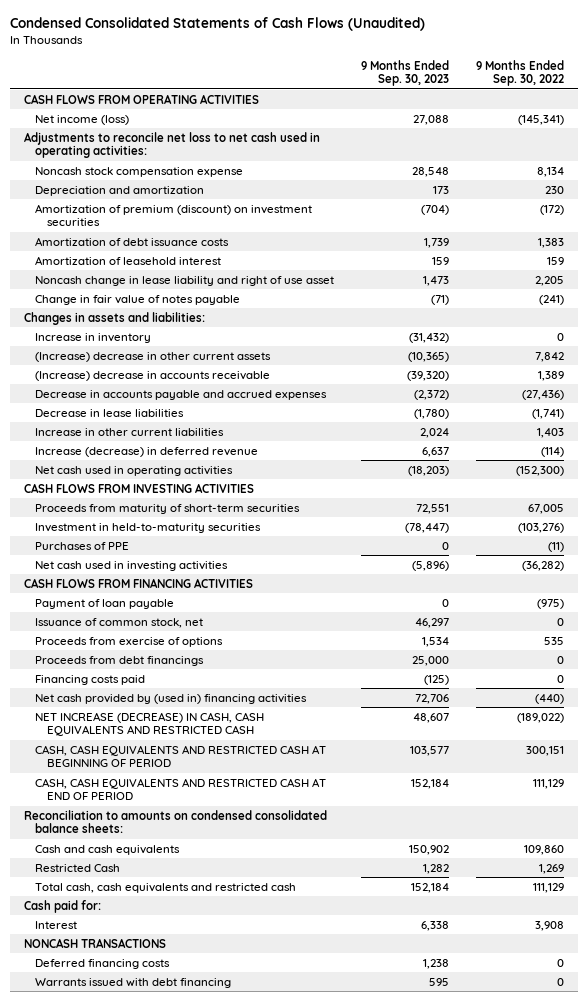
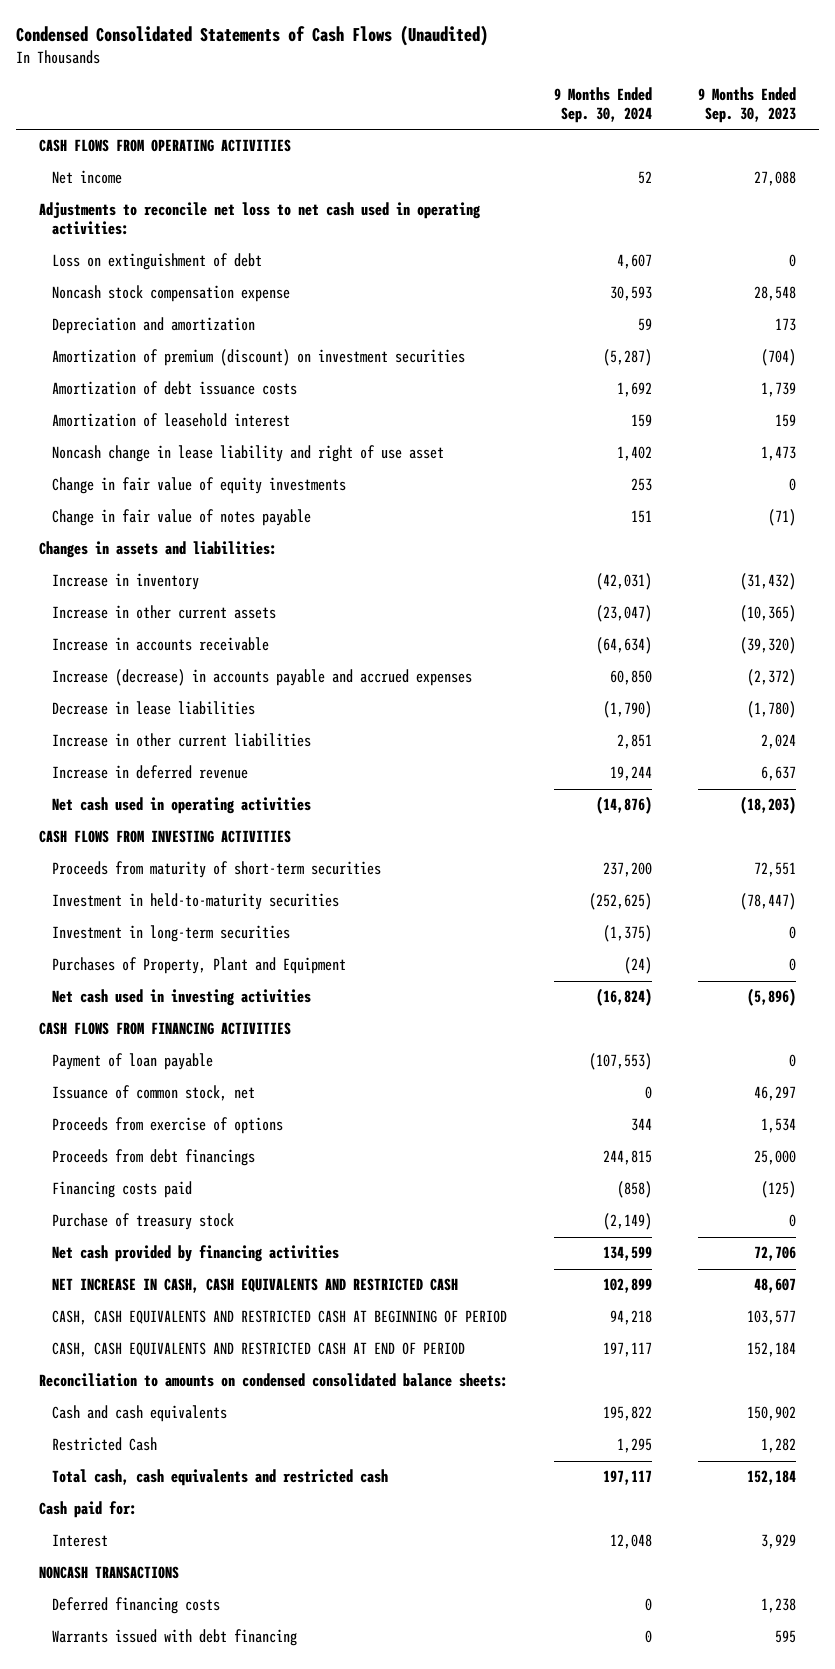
- | 9 Months Ended Sep. 30, 2023 | 9 Months Ended Sep. 30, 2022
+ | 9 Months Ended Sep. 30, 2024 | 9 Months Ended Sep. 30, 2023
- Net income (loss) | 27,088 | (145,341)
+ Net income | 52 | 27,088
+ Loss on extinguishment of debt | 4,607 | 0
+ Change in fair value of equity investments | 253 | 0
- (Increase) decrease in other current assets | (10,365) | 7,842
- (Increase) decrease in accounts receivable | (39,320) | 1,389
- Decrease in accounts payable and accrued expenses | (2,372) | (27,436)
+ Increase in other current assets | (23,047) | (10,365)
+ Increase in accounts receivable | (64,634) | (39,320)
+ Increase (decrease) in accounts payable and accrued expenses | 60,850 | (2,372)
- Increase (decrease) in deferred revenue | 6,637 | (114)
+ Increase in deferred revenue | 19,244 | 6,637
- Purchases of PPE | 0 | (11)
+ Investment in long-term securities | (1,375) | 0
+ Purchases of Property, Plant and Equipment | (24) | 0
- Net cash provided by (used in) financing activities | 72,706 | (440)
- NET INCREASE (DECREASE) IN CASH, CASH EQUIVALENTS AND RESTRICTED CASH | 48,607 | (189,022)
+ Purchase of treasury stock | (2,149) | 0
+ Net cash provided by financing activities | 134,599 | 72,706
+ NET INCREASE IN CASH, CASH EQUIVALENTS AND RESTRICTED CASH | 102,899 | 48,607
- Interest | 6,338 | 3,908
+ Interest | 12,048 | 3,929

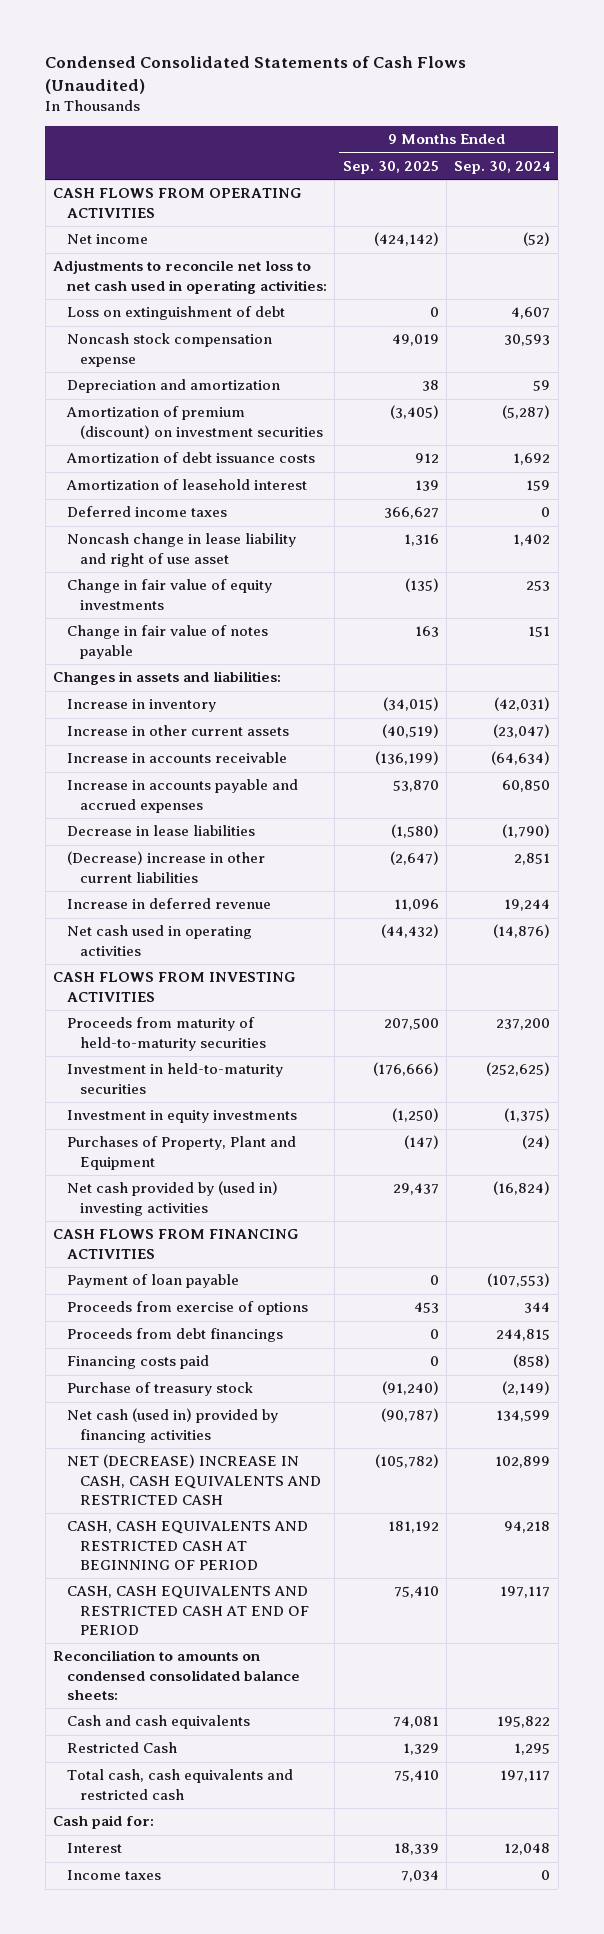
- | 9 Months Ended Sep. 30, 2024 | 9 Months Ended Sep. 30, 2023
+ | 9 Months Ended Sep. 30, 2025 | 9 Months Ended Sep. 30, 2024
- Net income | 52 | 27,088
+ Net income | (424,142) | (52)
+ Deferred income taxes | 366,627 | 0
- Increase (decrease) in accounts payable and accrued expenses | 60,850 | (2,372)
+ Increase in accounts payable and accrued expenses | 53,870 | 60,850
- Increase in other current liabilities | 2,851 | 2,024
+ (Decrease) increase in other current liabilities | (2,647) | 2,851
- Proceeds from maturity of short-term securities | 237,200 | 72,551
+ Proceeds from maturity of held-to-maturity securities | 207,500 | 237,200
- Investment in long-term securities | (1,375) | 0
+ Investment in equity investments | (1,250) | (1,375)
- Net cash used in investing activities | (16,824) | (5,896)
+ Net cash provided by (used in) investing activities | 29,437 | (16,824)
- Issuance of common stock, net | 0 | 46,297
- Net cash provided by financing activities | 134,599 | 72,706
- NET INCREASE IN CASH, CASH EQUIVALENTS AND RESTRICTED CASH | 102,899 | 48,607
+ Net cash (used in) provided by financing activities | (90,787) | 134,599
+ NET (DECREASE) INCREASE IN CASH, CASH EQUIVALENTS AND RESTRICTED CASH | (105,782) | 102,899
- NONCASH TRANSACTIONS
- Deferred financing costs | 0 | 1,238
- Warrants issued with debt financing | 0 | 595
+ Income taxes | 7,034 | 0

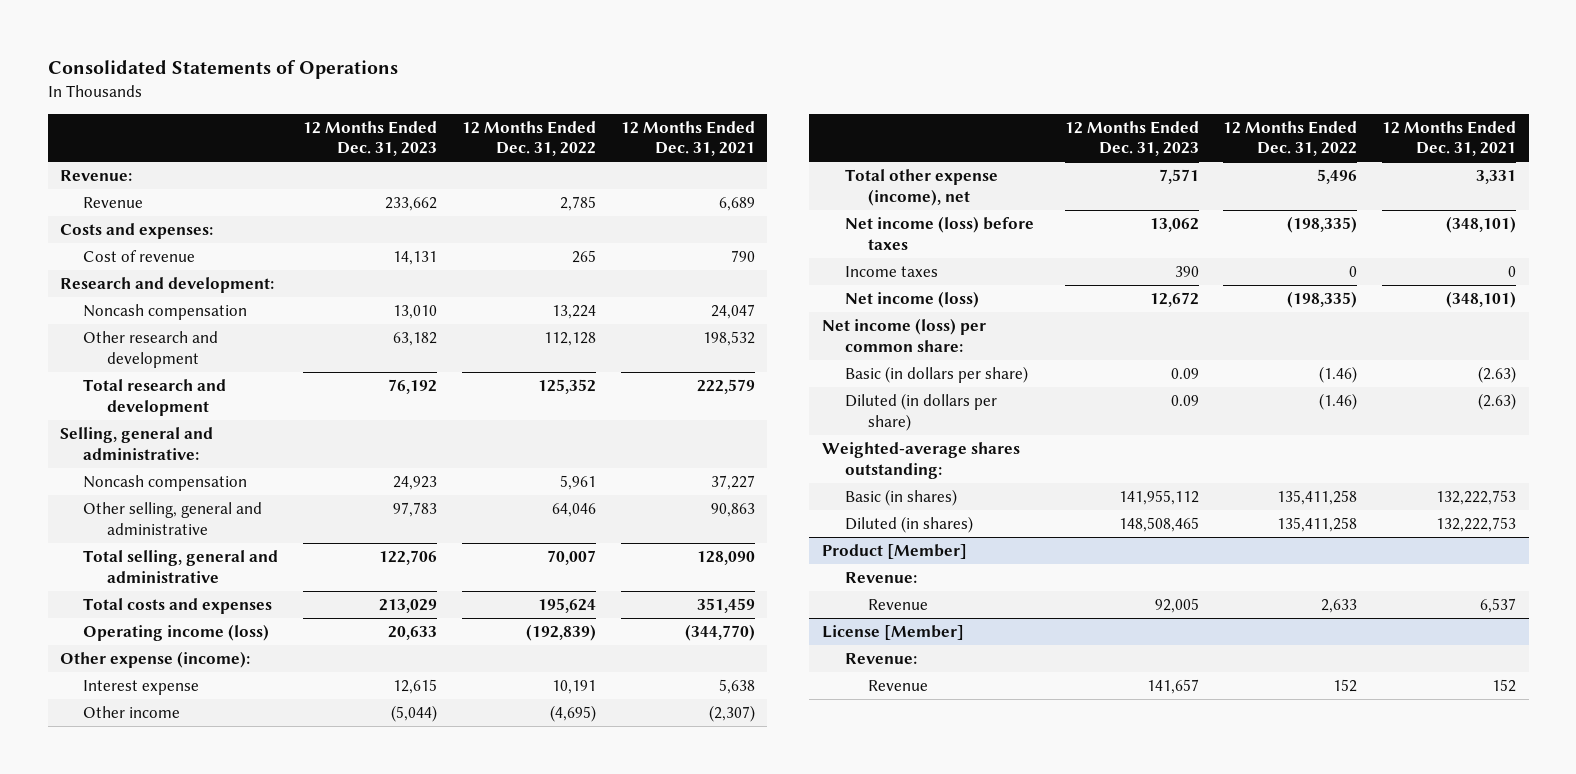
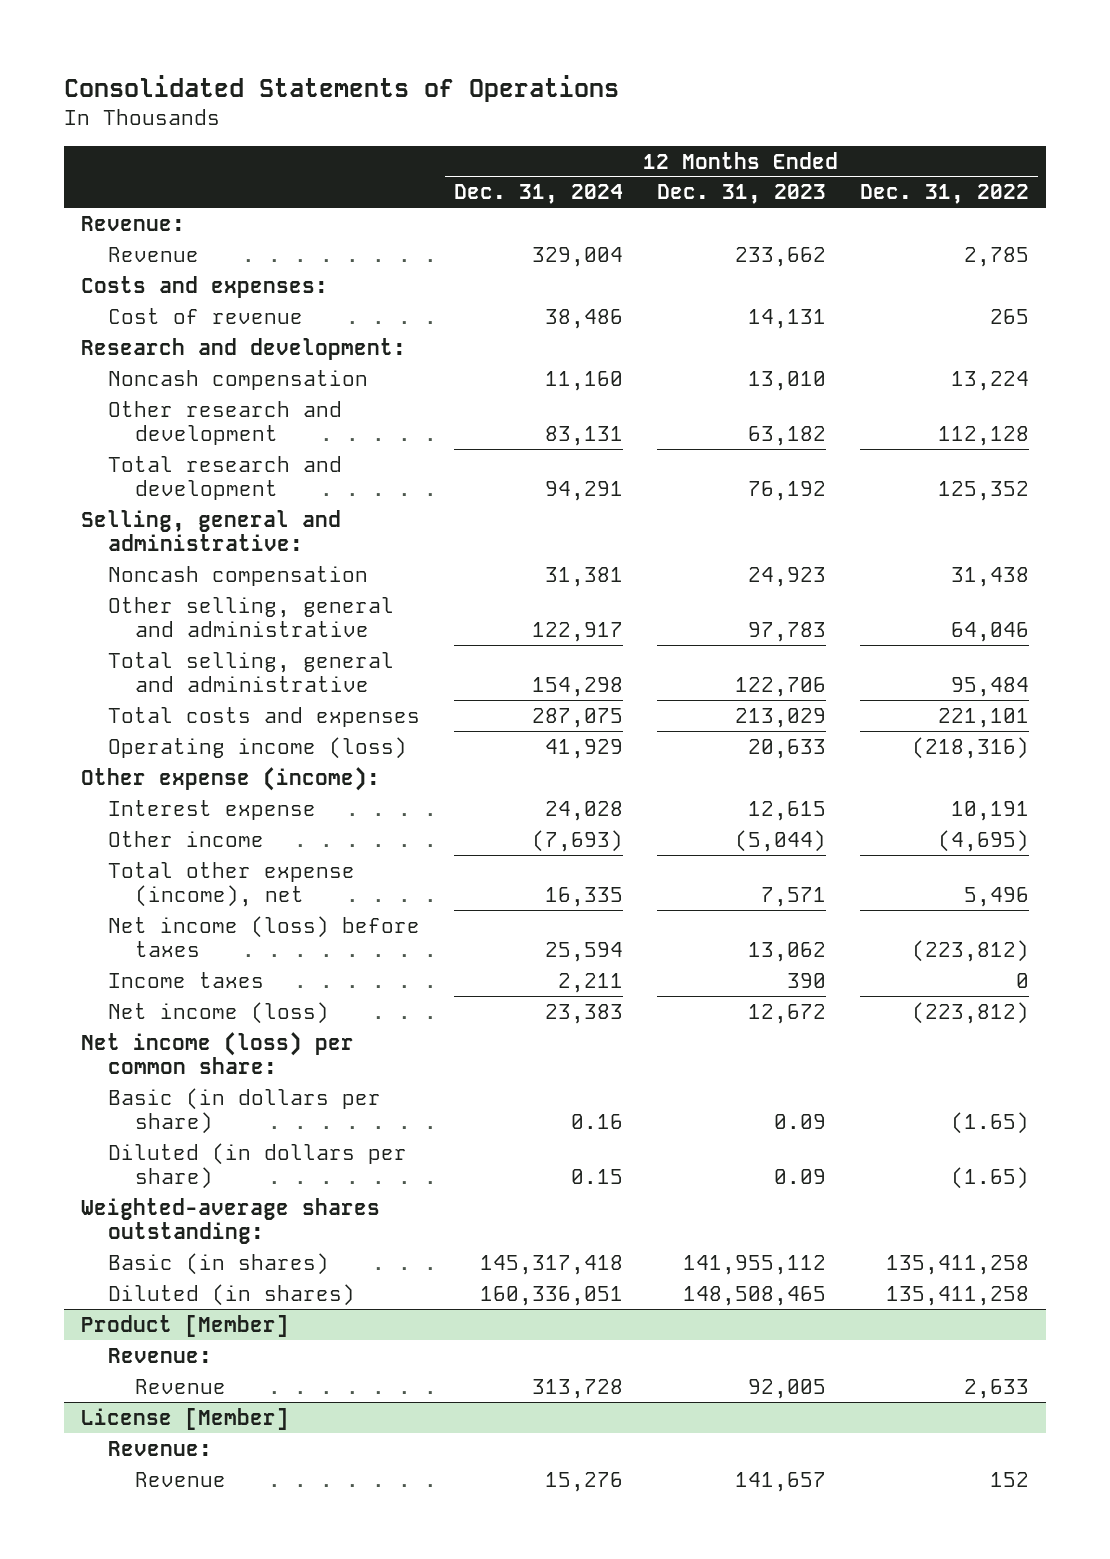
- | 12 Months Ended Dec. 31, 2023 | 12 Months Ended Dec. 31, 2022 | 12 Months Ended Dec. 31, 2021
+ | 12 Months Ended Dec. 31, 2024 | 12 Months Ended Dec. 31, 2023 | 12 Months Ended Dec. 31, 2022
- Noncash compensation | 24,923 | 5,961 | 37,227
+ Noncash compensation | 31,381 | 24,923 | 31,438
- Total selling, general and administrative | 122,706 | 70,007 | 128,090
- Total costs and expenses | 213,029 | 195,624 | 351,459
- Operating income (loss) | 20,633 | (192,839) | (344,770)
+ Total selling, general and administrative | 154,298 | 122,706 | 95,484
+ Total costs and expenses | 287,075 | 213,029 | 221,101
+ Operating income (loss) | 41,929 | 20,633 | (218,316)
- Net income (loss) before taxes | 13,062 | (198,335) | (348,101)
+ Net income (loss) before taxes | 25,594 | 13,062 | (223,812)
- Net income (loss) | 12,672 | (198,335) | (348,101)
+ Net income (loss) | 23,383 | 12,672 | (223,812)
- Basic (in dollars per share) | 0.09 | (1.46) | (2.63)
- Diluted (in dollars per share) | 0.09 | (1.46) | (2.63)
+ Basic (in dollars per share) | 0.16 | 0.09 | (1.65)
+ Diluted (in dollars per share) | 0.15 | 0.09 | (1.65)

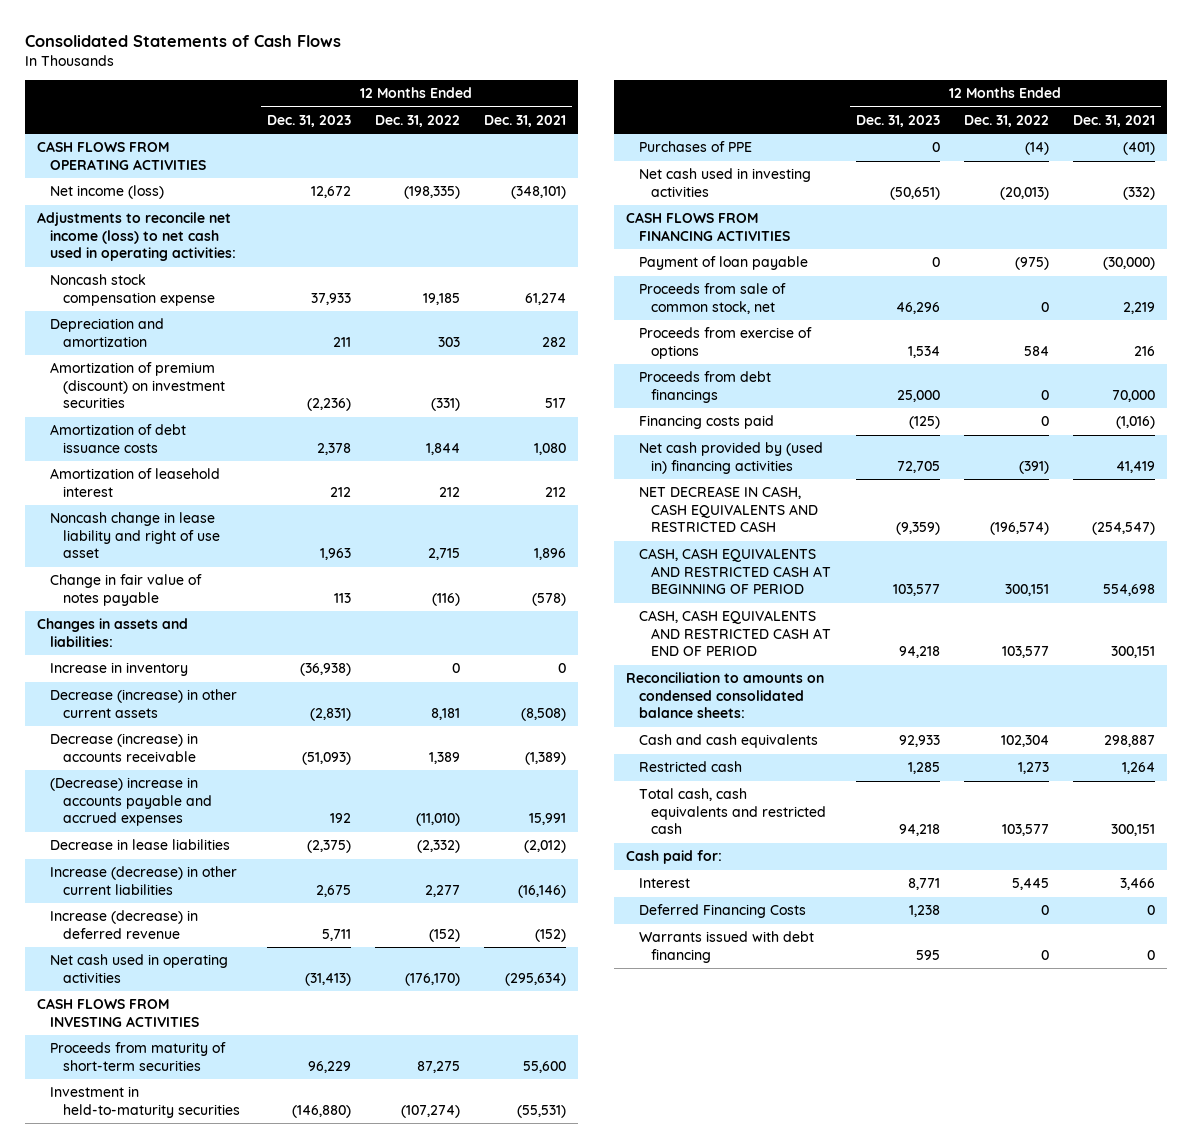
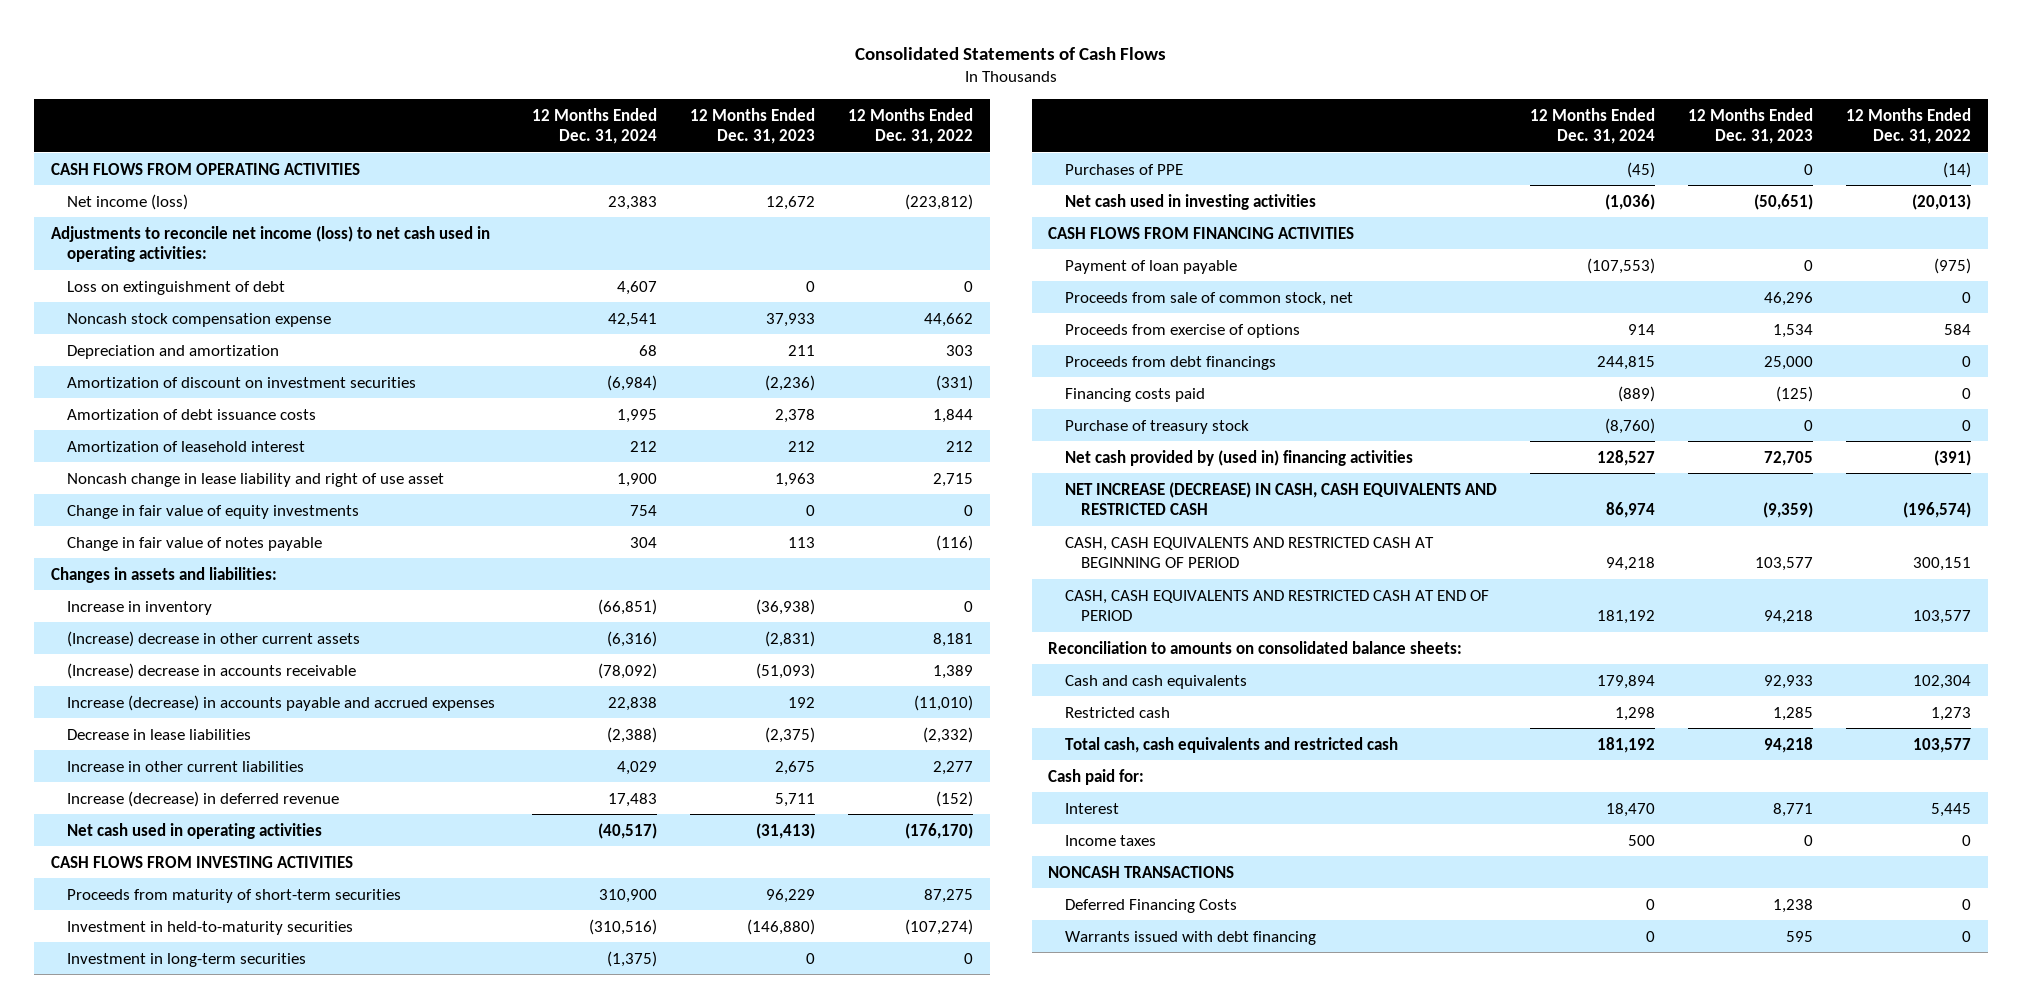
- | 12 Months Ended Dec. 31, 2023 | 12 Months Ended Dec. 31, 2022 | 12 Months Ended Dec. 31, 2021
+ | 12 Months Ended Dec. 31, 2024 | 12 Months Ended Dec. 31, 2023 | 12 Months Ended Dec. 31, 2022
- Net income (loss) | 12,672 | (198,335) | (348,101)
+ Net income (loss) | 23,383 | 12,672 | (223,812)
- Noncash stock compensation expense | 37,933 | 19,185 | 61,274
+ Loss on extinguishment of debt | 4,607 | 0 | 0
+ Noncash stock compensation expense | 42,541 | 37,933 | 44,662
- Amortization of premium (discount) on investment securities | (2,236) | (331) | 517
+ Amortization of discount on investment securities | (6,984) | (2,236) | (331)
+ Change in fair value of equity investments | 754 | 0 | 0
- Decrease (increase) in other current assets | (2,831) | 8,181 | (8,508)
- Decrease (increase) in accounts receivable | (51,093) | 1,389 | (1,389)
- (Decrease) increase in accounts payable and accrued expenses | 192 | (11,010) | 15,991
+ (Increase) decrease in other current assets | (6,316) | (2,831) | 8,181
+ (Increase) decrease in accounts receivable | (78,092) | (51,093) | 1,389
+ Increase (decrease) in accounts payable and accrued expenses | 22,838 | 192 | (11,010)
- Increase (decrease) in other current liabilities | 2,675 | 2,277 | (16,146)
+ Increase in other current liabilities | 4,029 | 2,675 | 2,277
+ Investment in long-term securities | (1,375) | 0 | 0
+ Purchase of treasury stock | (8,760) | 0 | 0
- NET DECREASE IN CASH, CASH EQUIVALENTS AND RESTRICTED CASH | (9,359) | (196,574) | (254,547)
+ NET INCREASE (DECREASE) IN CASH, CASH EQUIVALENTS AND RESTRICTED CASH | 86,974 | (9,359) | (196,574)
- Reconciliation to amounts on condensed consolidated balance sheets:
+ Reconciliation to amounts on consolidated balance sheets:
+ Income taxes | 500 | 0 | 0
+ NONCASH TRANSACTIONS

